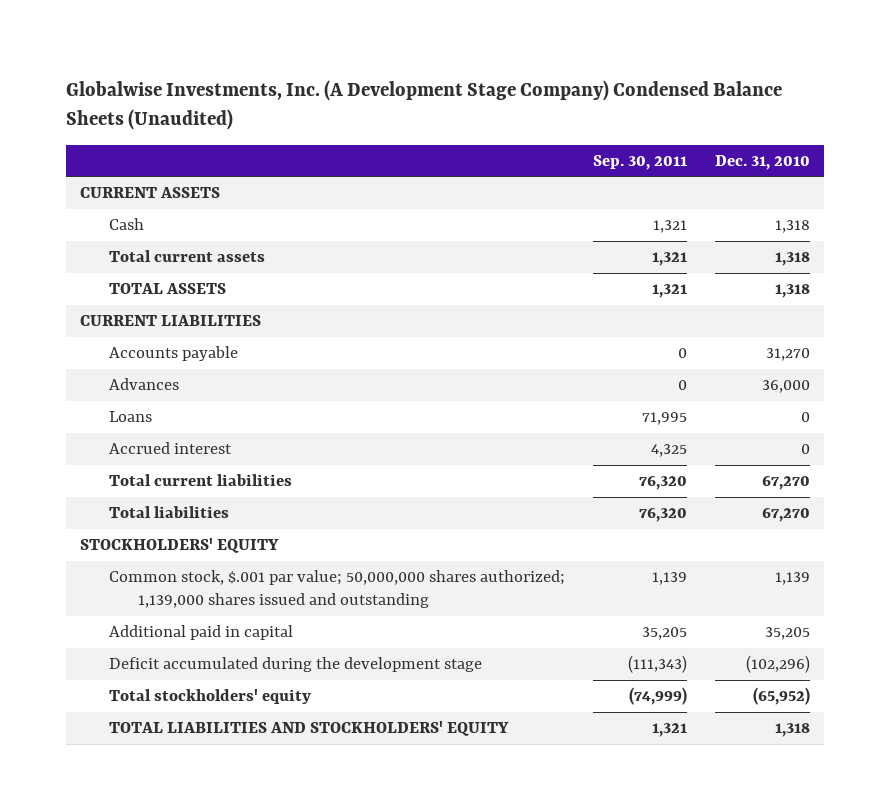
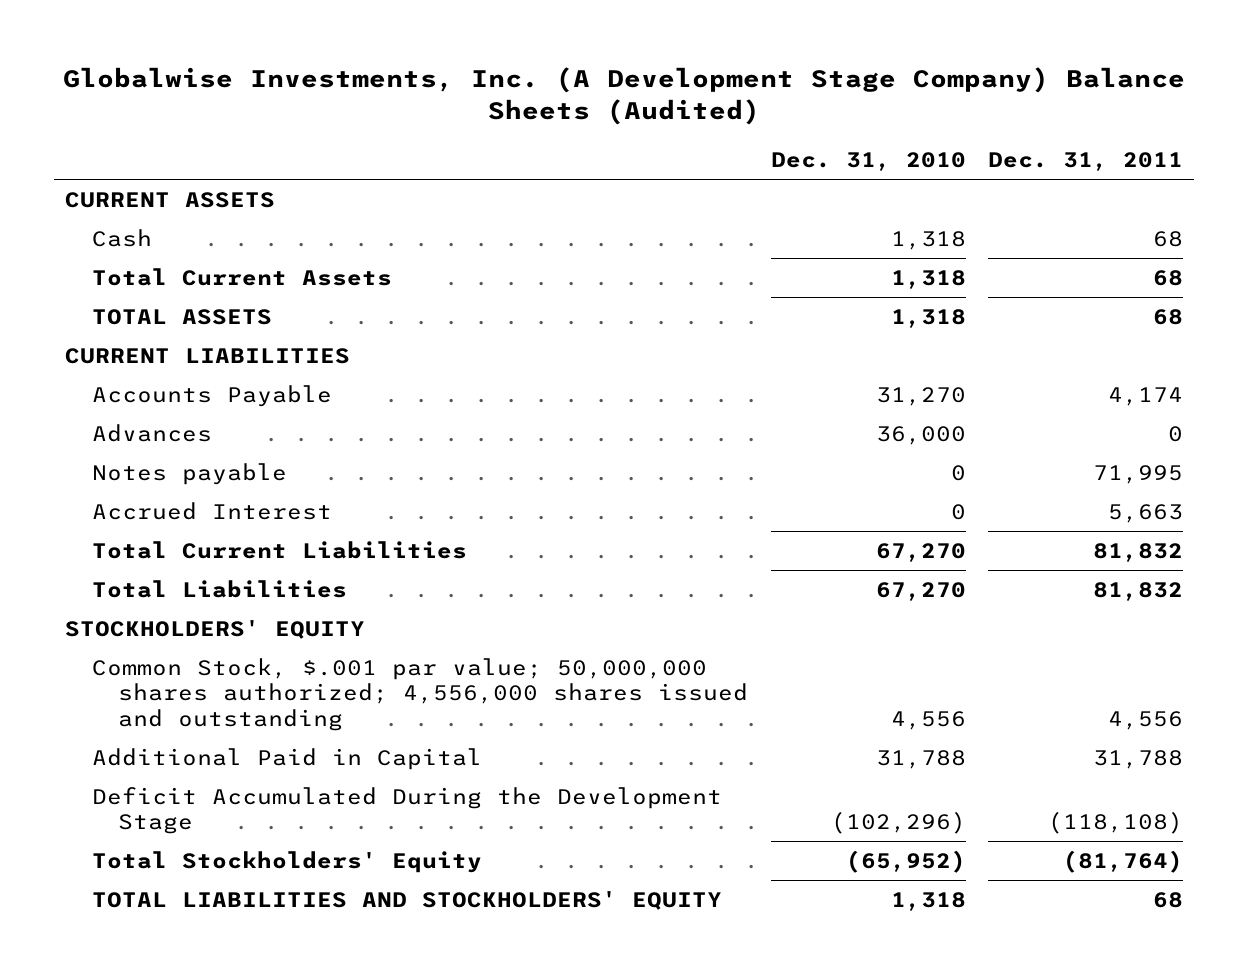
- Globalwise Investments, Inc. (A Development Stage Company) Condensed Balance Sheets (Unaudited)
+ Globalwise Investments, Inc. (A Development Stage Company) Balance Sheets (Audited)
- | Sep. 30, 2011 | Dec. 31, 2010
+ | Dec. 31, 2010 | Dec. 31, 2011
- Total current assets | 1,321 | 1,318
+ Total Current Assets | 1,318 | 68
- Accounts payable | 0 | 31,270
+ Accounts Payable | 31,270 | 4,174
- Loans | 71,995 | 0
- Accrued interest | 4,325 | 0
- Total current liabilities | 76,320 | 67,270
- Total liabilities | 76,320 | 67,270
+ Notes payable | 0 | 71,995
+ Accrued Interest | 0 | 5,663
+ Total Current Liabilities | 67,270 | 81,832
+ Total Liabilities | 67,270 | 81,832
- Common stock, $.001 par value; 50,000,000 shares authorized; 1,139,000 shares issued and outstanding | 1,139 | 1,139
- Additional paid in capital | 35,205 | 35,205
- Deficit accumulated during the development stage | (111,343) | (102,296)
- Total stockholders' equity | (74,999) | (65,952)
+ Common Stock, $.001 par value; 50,000,000 shares authorized; 4,556,000 shares issued and outstanding | 4,556 | 4,556
+ Additional Paid in Capital | 31,788 | 31,788
+ Deficit Accumulated During the Development Stage | (102,296) | (118,108)
+ Total Stockholders' Equity | (65,952) | (81,764)

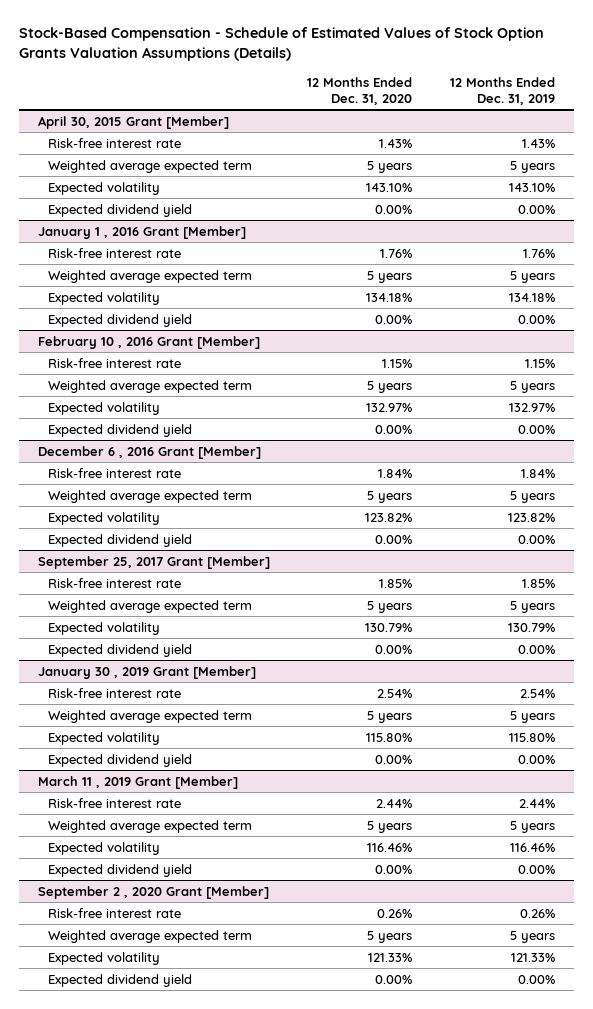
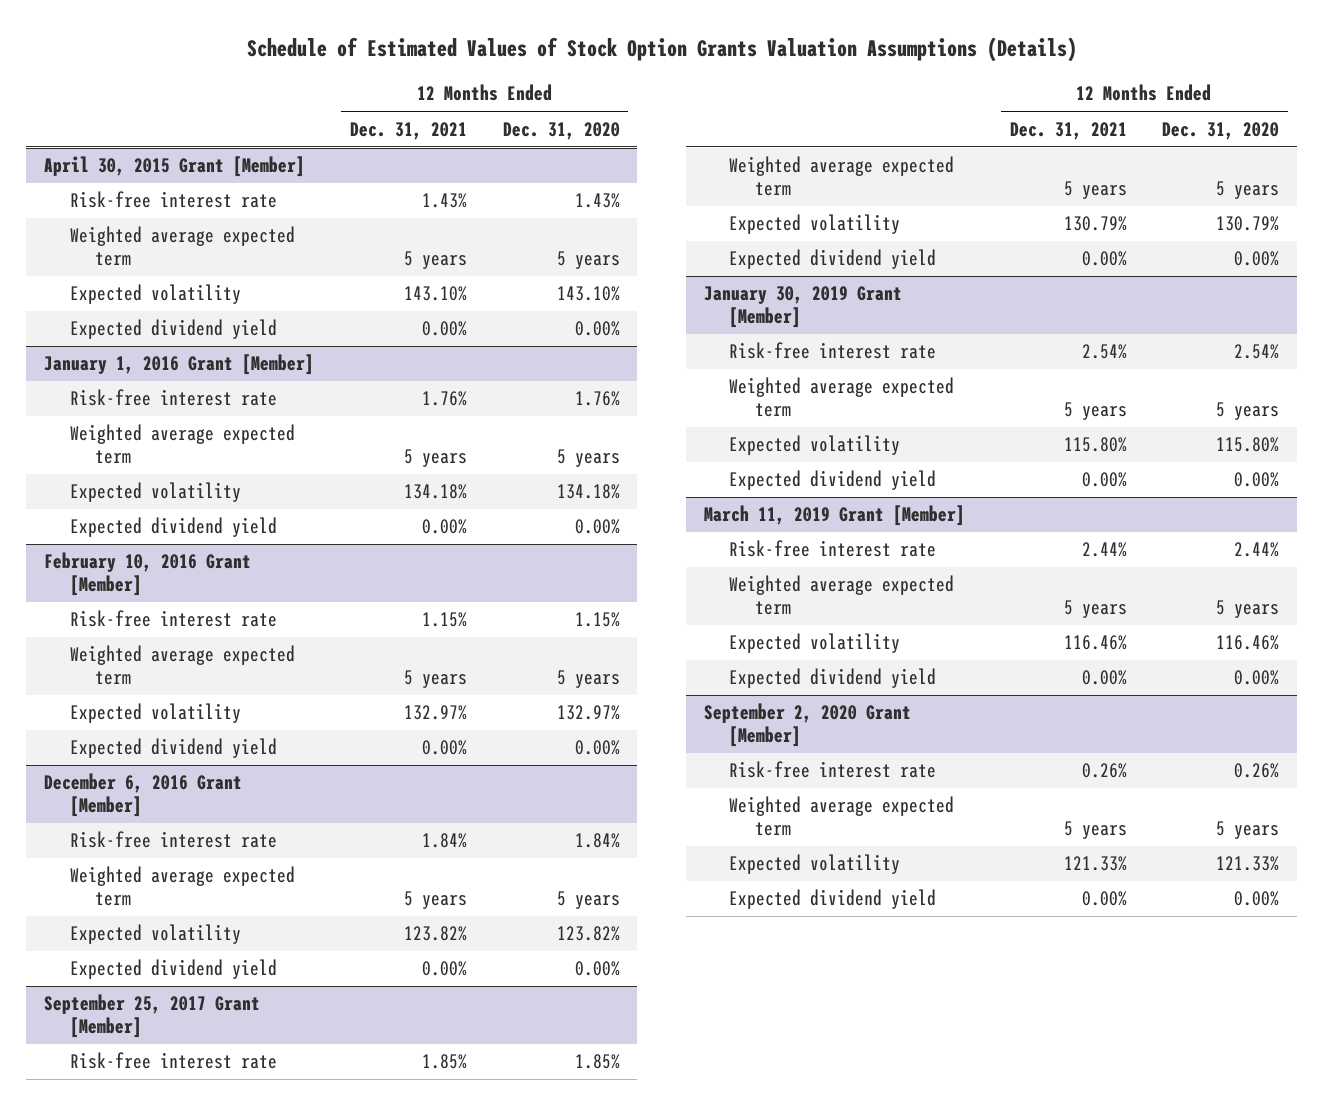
- Stock-Based Compensation - Schedule of Estimated Values of Stock Option Grants Valuation Assumptions (Details)
+ Schedule of Estimated Values of Stock Option Grants Valuation Assumptions (Details)
- | 12 Months Ended Dec. 31, 2020 | 12 Months Ended Dec. 31, 2019
+ | 12 Months Ended Dec. 31, 2021 | 12 Months Ended Dec. 31, 2020
- January 1 , 2016 Grant [Member]
+ January 1, 2016 Grant [Member]
- February 10 , 2016 Grant [Member]
+ February 10, 2016 Grant [Member]
- December 6 , 2016 Grant [Member]
+ December 6, 2016 Grant [Member]
- January 30 , 2019 Grant [Member]
+ January 30, 2019 Grant [Member]
- March 11 , 2019 Grant [Member]
+ March 11, 2019 Grant [Member]
- September 2 , 2020 Grant [Member]
+ September 2, 2020 Grant [Member]

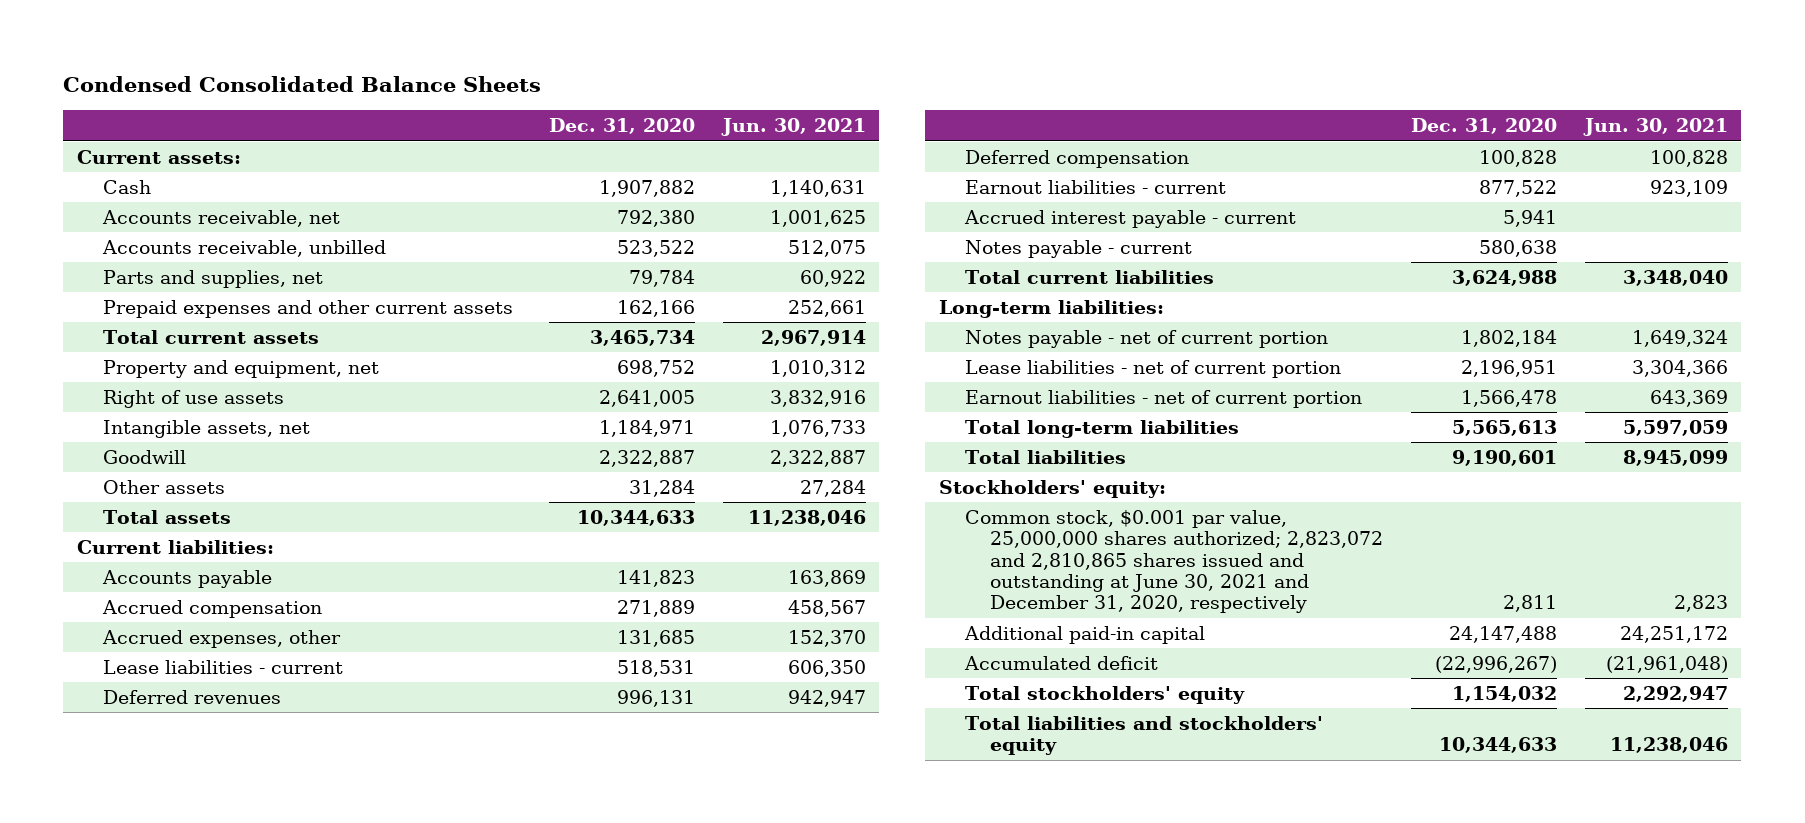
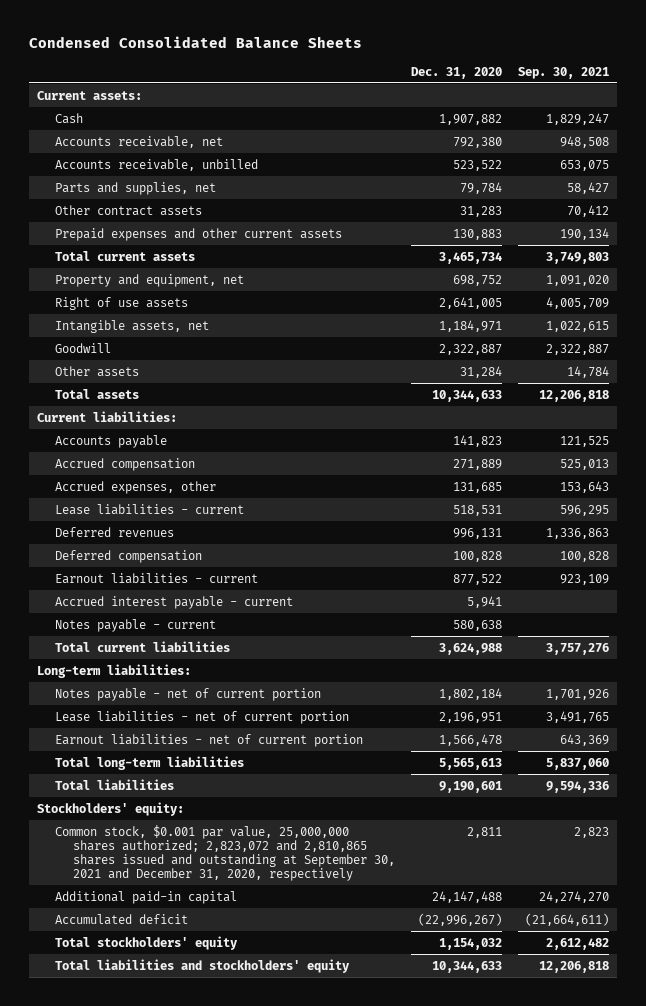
- | Dec. 31, 2020 | Jun. 30, 2021
+ | Dec. 31, 2020 | Sep. 30, 2021
- Prepaid expenses and other current assets | 162,166 | 252,661
+ Other contract assets | 31,283 | 70,412
+ Prepaid expenses and other current assets | 130,883 | 190,134
- Common stock, $0.001 par value, 25,000,000 shares authorized; 2,823,072 and 2,810,865 shares issued and outstanding at June 30, 2021 and December 31, 2020, respectively | 2,811 | 2,823
+ Common stock, $0.001 par value, 25,000,000 shares authorized; 2,823,072 and 2,810,865 shares issued and outstanding at September 30, 2021 and December 31, 2020, respectively | 2,811 | 2,823

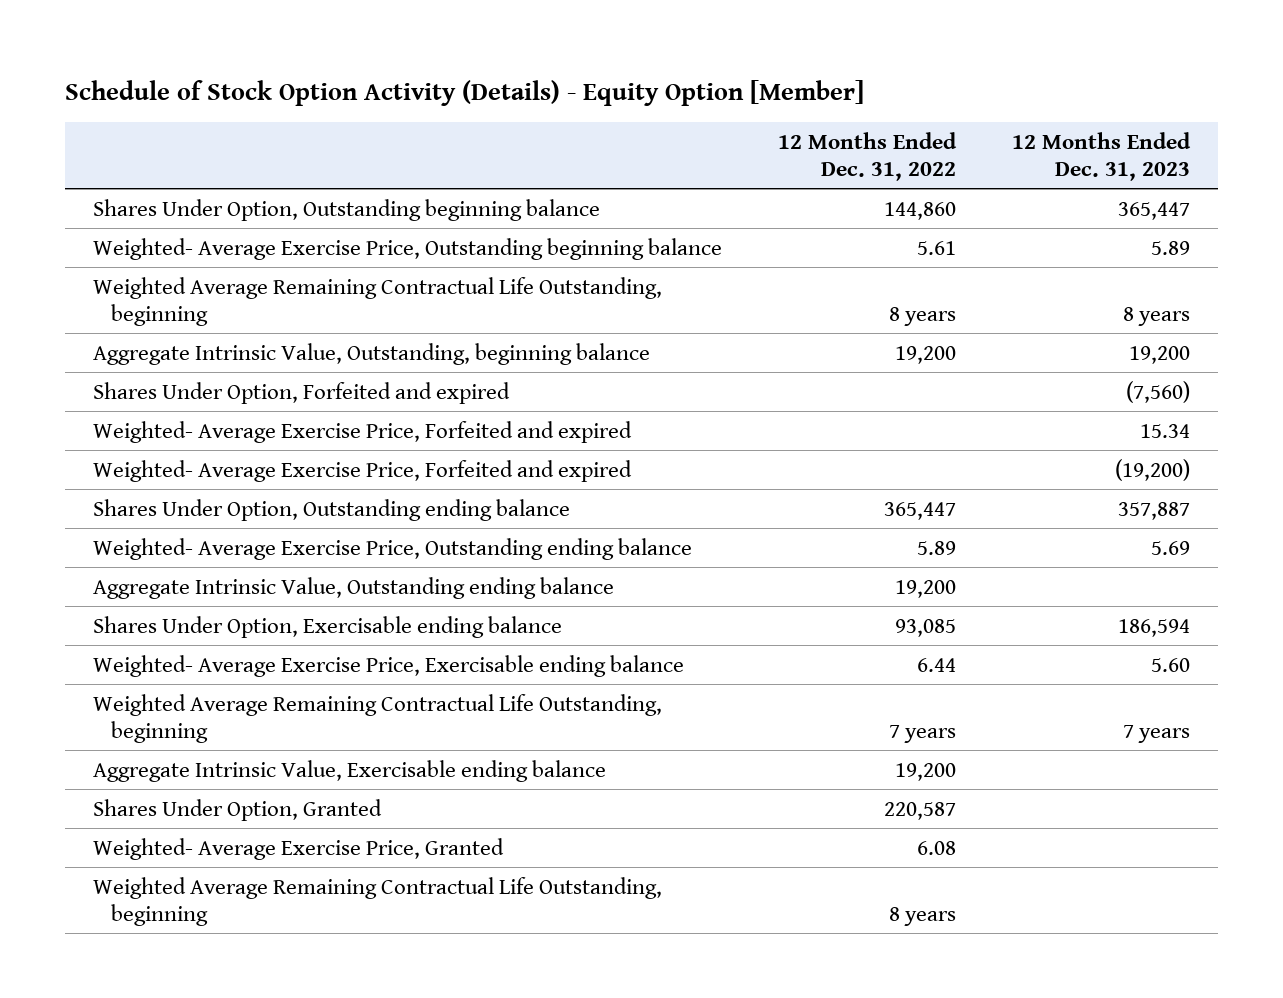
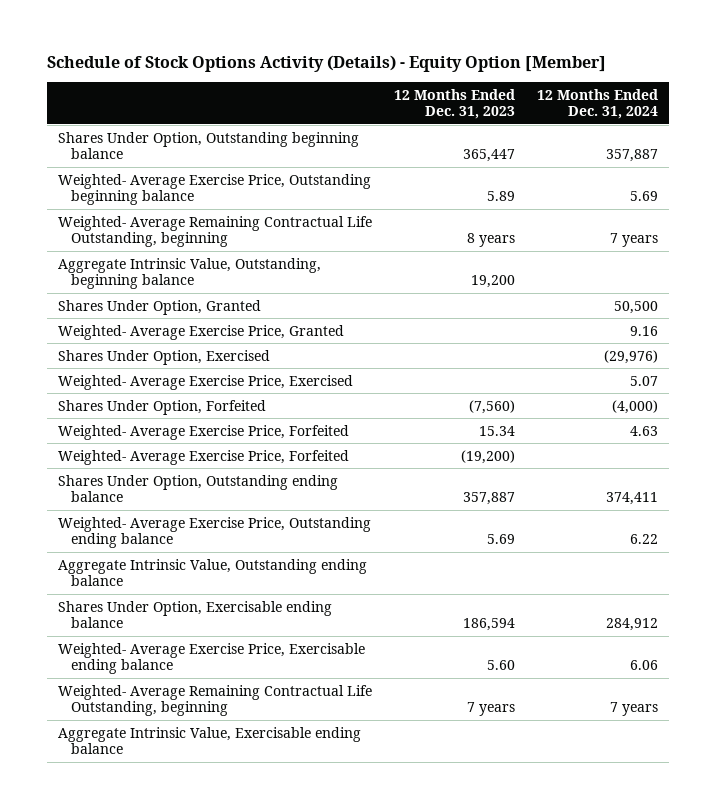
- Schedule of Stock Option Activity (Details) - Equity Option [Member]
+ Schedule of Stock Options Activity (Details) - Equity Option [Member]
- | 12 Months Ended Dec. 31, 2022 | 12 Months Ended Dec. 31, 2023
+ | 12 Months Ended Dec. 31, 2023 | 12 Months Ended Dec. 31, 2024
- Weighted Average Remaining Contractual Life Outstanding, beginning | 8 years | 8 years
+ Weighted- Average Remaining Contractual Life Outstanding, beginning | 8 years | 7 years
- Shares Under Option, Forfeited and expired | | (7,560)
- Weighted- Average Exercise Price, Forfeited and expired | | 15.34
- Weighted- Average Exercise Price, Forfeited and expired | | (19,200)
moved up: Shares Under Option, Granted | | 50,500
moved up: Weighted- Average Exercise Price, Granted | | 9.16
+ Shares Under Option, Exercised | | (29,976)
+ Weighted- Average Exercise Price, Exercised | | 5.07
+ Shares Under Option, Forfeited | (7,560) | (4,000)
+ Weighted- Average Exercise Price, Forfeited | 15.34 | 4.63
+ Weighted- Average Exercise Price, Forfeited | (19,200) |
- Weighted Average Remaining Contractual Life Outstanding, beginning | 7 years | 7 years
+ Weighted- Average Remaining Contractual Life Outstanding, beginning | 7 years | 7 years
- Weighted Average Remaining Contractual Life Outstanding, beginning | 8 years |

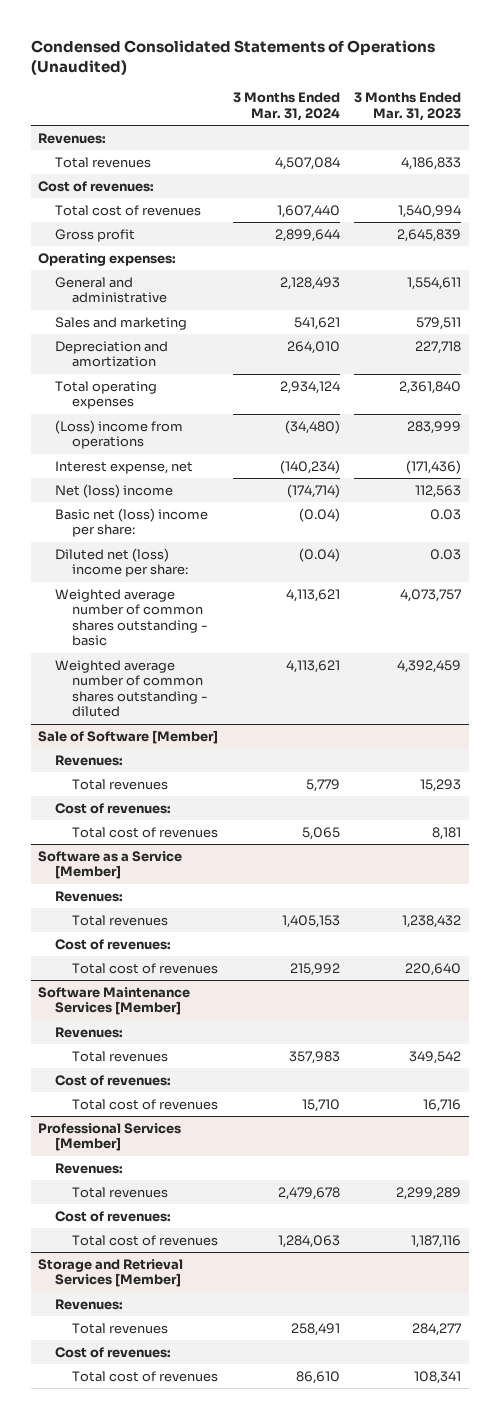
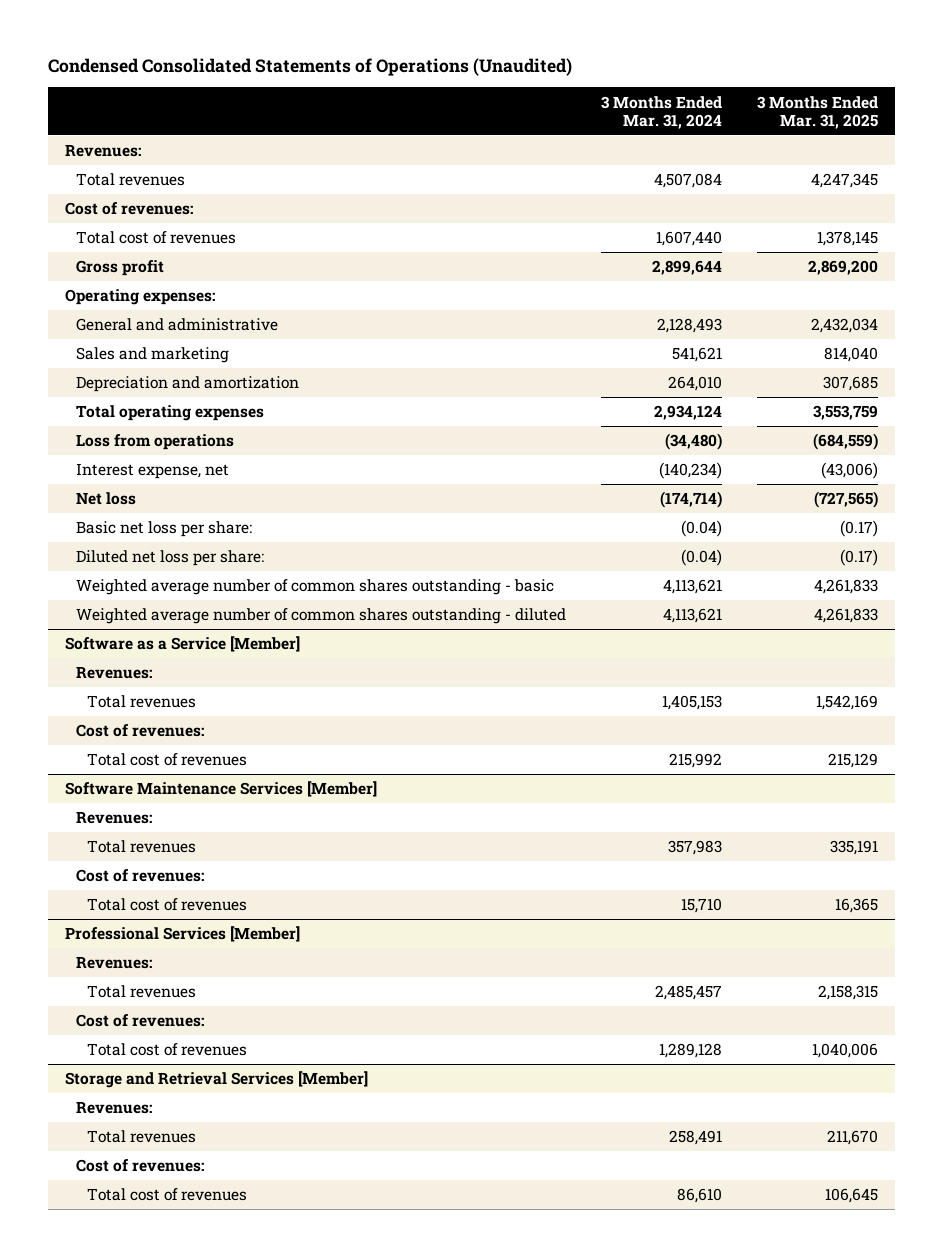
- | 3 Months Ended Mar. 31, 2024 | 3 Months Ended Mar. 31, 2023
+ | 3 Months Ended Mar. 31, 2024 | 3 Months Ended Mar. 31, 2025
- (Loss) income from operations | (34,480) | 283,999
+ Loss from operations | (34,480) | (684,559)
- Net (loss) income | (174,714) | 112,563
- Basic net (loss) income per share: | (0.04) | 0.03
- Diluted net (loss) income per share: | (0.04) | 0.03
+ Net loss | (174,714) | (727,565)
+ Basic net loss per share: | (0.04) | (0.17)
+ Diluted net loss per share: | (0.04) | (0.17)
- Sale of Software [Member]
- Revenues:
- Total revenues | 5,779 | 15,293
- Cost of revenues:
- Total cost of revenues | 5,065 | 8,181
@ Professional Services [Member]
- Total revenues | 2,479,678 | 2,299,289
+ Total revenues | 2,485,457 | 2,158,315
- Total cost of revenues | 1,284,063 | 1,187,116
+ Total cost of revenues | 1,289,128 | 1,040,006

